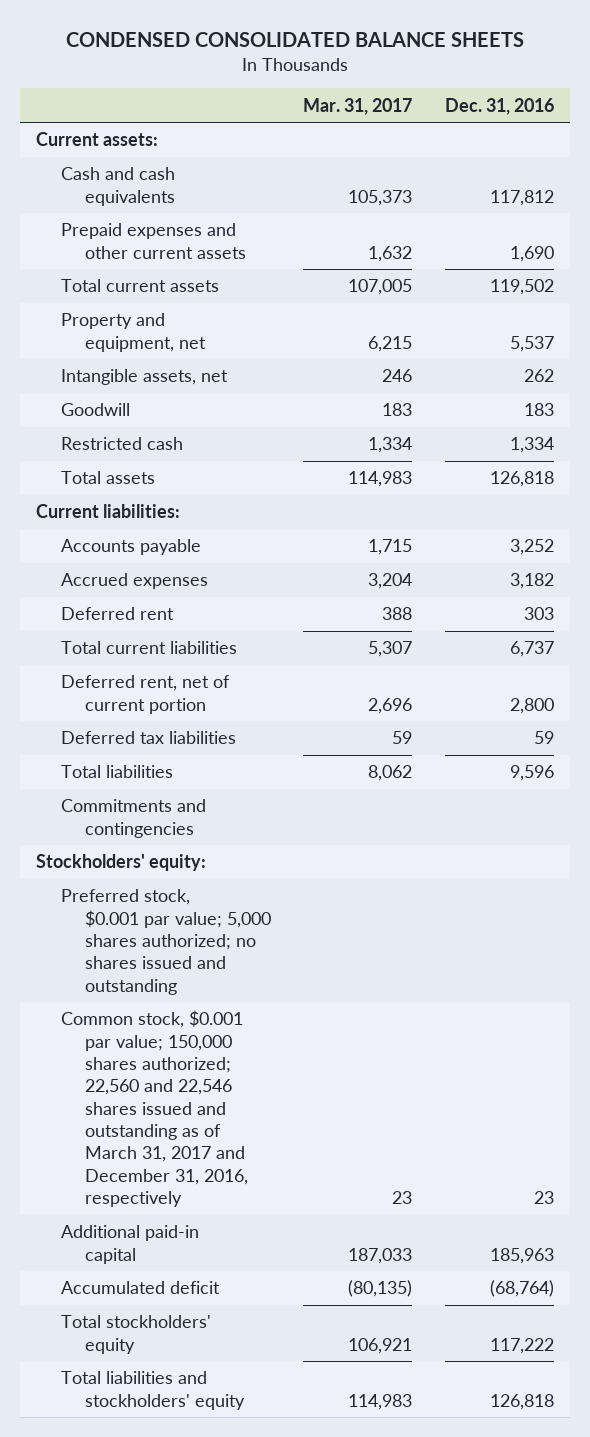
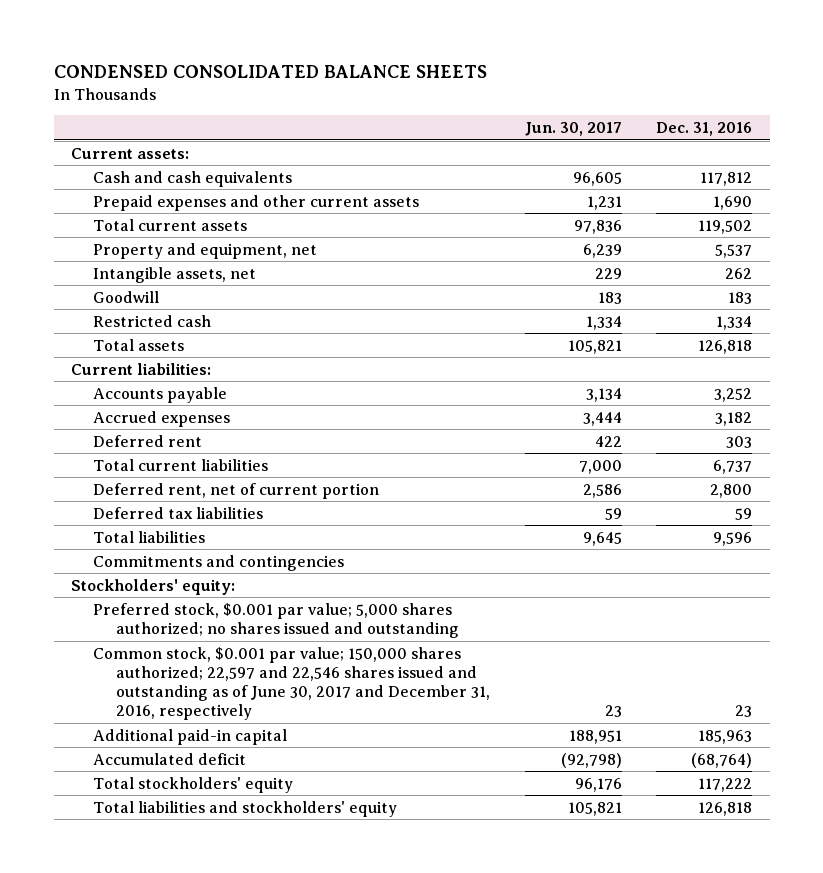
- | Mar. 31, 2017 | Dec. 31, 2016
+ | Jun. 30, 2017 | Dec. 31, 2016
- Common stock, $0.001 par value; 150,000 shares authorized; 22,560 and 22,546 shares issued and outstanding as of March 31, 2017 and December 31, 2016, respectively | 23 | 23
+ Common stock, $0.001 par value; 150,000 shares authorized; 22,597 and 22,546 shares issued and outstanding as of June 30, 2017 and December 31, 2016, respectively | 23 | 23

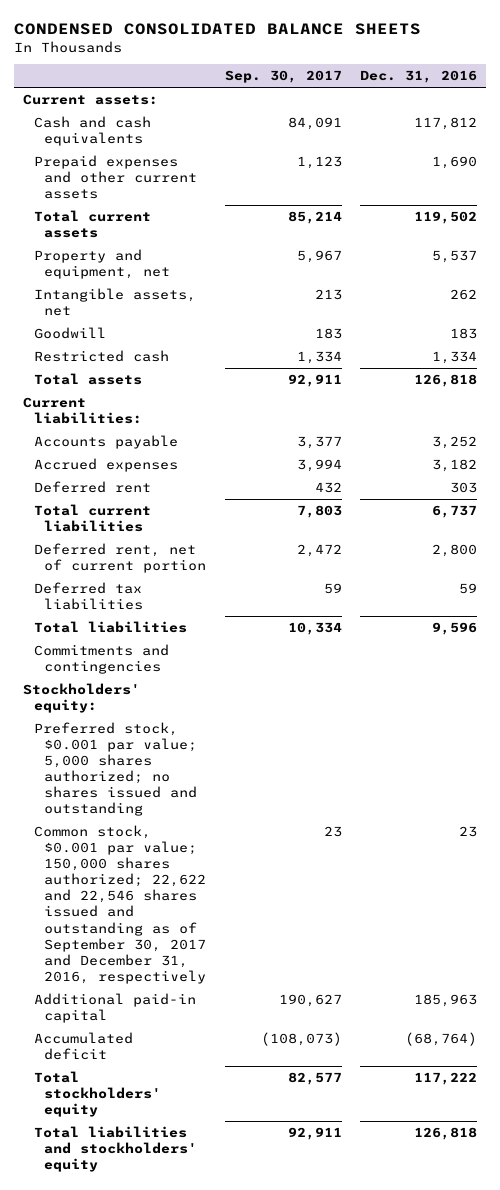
- | Jun. 30, 2017 | Dec. 31, 2016
+ | Sep. 30, 2017 | Dec. 31, 2016
- Common stock, $0.001 par value; 150,000 shares authorized; 22,597 and 22,546 shares issued and outstanding as of June 30, 2017 and December 31, 2016, respectively | 23 | 23
+ Common stock, $0.001 par value; 150,000 shares authorized; 22,622 and 22,546 shares issued and outstanding as of September 30, 2017 and December 31, 2016, respectively | 23 | 23

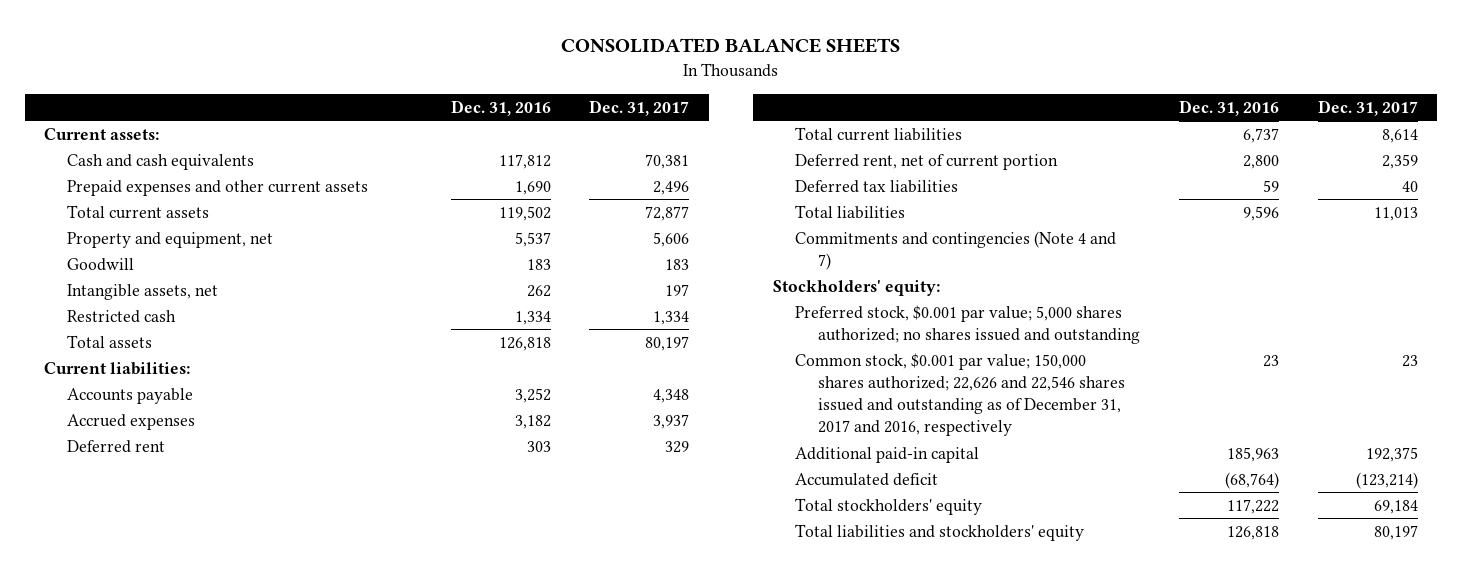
- CONDENSED CONSOLIDATED BALANCE SHEETS
+ CONSOLIDATED BALANCE SHEETS
- | Sep. 30, 2017 | Dec. 31, 2016
+ | Dec. 31, 2016 | Dec. 31, 2017
moved down: Intangible assets, net | 262 | 197
- Commitments and contingencies
+ Commitments and contingencies (Note 4 and 7)
- Common stock, $0.001 par value; 150,000 shares authorized; 22,622 and 22,546 shares issued and outstanding as of September 30, 2017 and December 31, 2016, respectively | 23 | 23
+ Common stock, $0.001 par value; 150,000 shares authorized; 22,626 and 22,546 shares issued and outstanding as of December 31, 2017 and 2016, respectively | 23 | 23

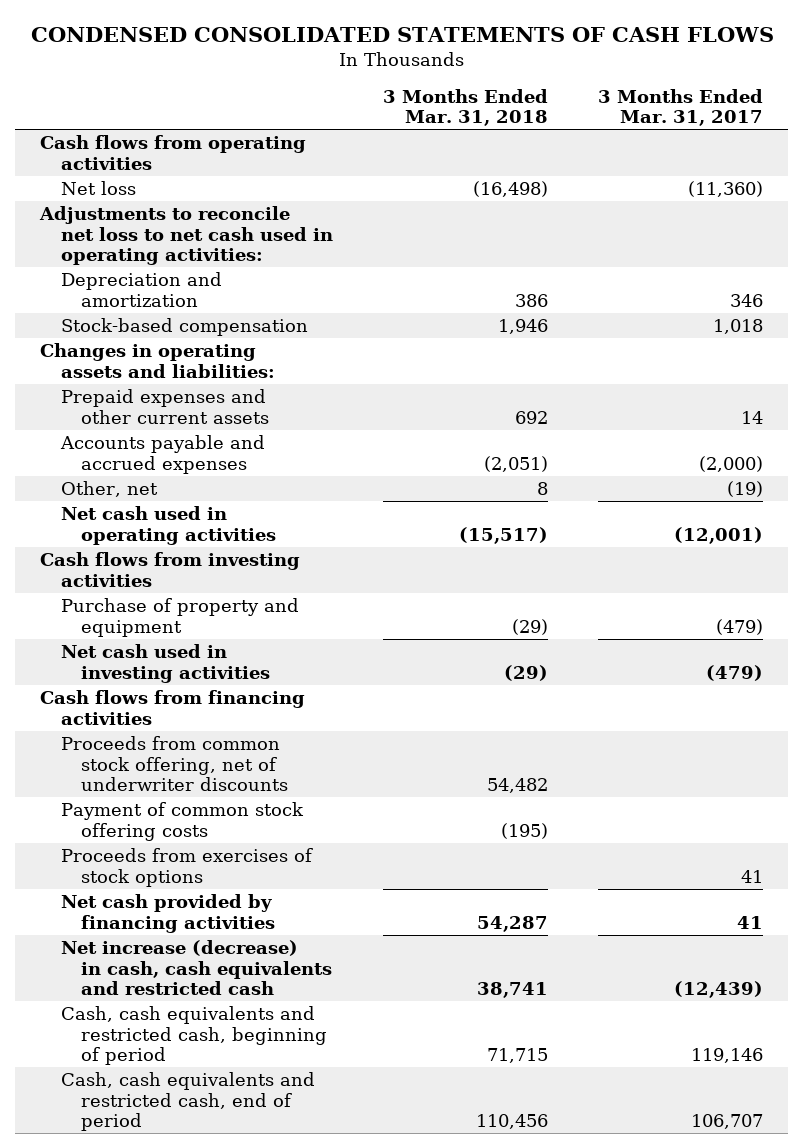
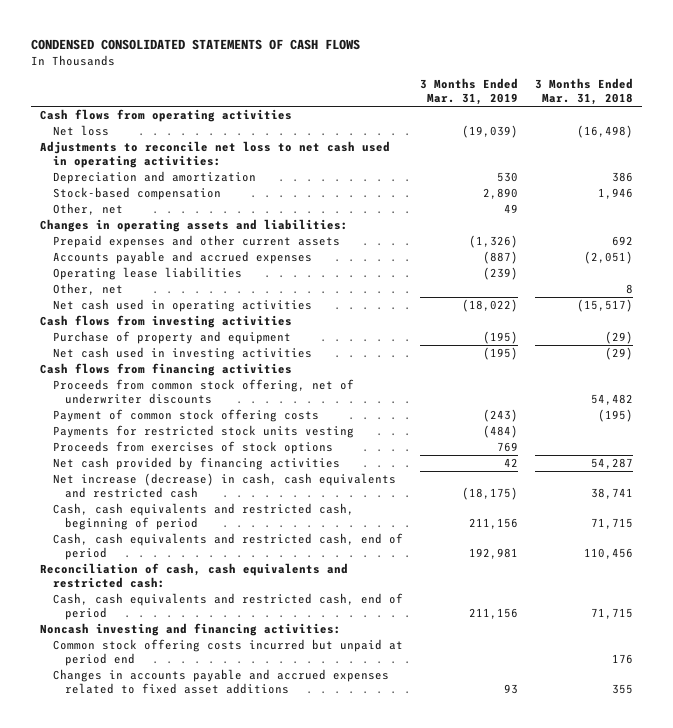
- | 3 Months Ended Mar. 31, 2018 | 3 Months Ended Mar. 31, 2017
+ | 3 Months Ended Mar. 31, 2019 | 3 Months Ended Mar. 31, 2018
+ Other, net | 49 |
+ Operating lease liabilities | (239) |
+ Payments for restricted stock units vesting | (484) |
+ Reconciliation of cash, cash equivalents and restricted cash:
+ Cash, cash equivalents and restricted cash, end of period | 211,156 | 71,715
+ Noncash investing and financing activities:
+ Common stock offering costs incurred but unpaid at period end | | 176
+ Changes in accounts payable and accrued expenses related to fixed asset additions | 93 | 355

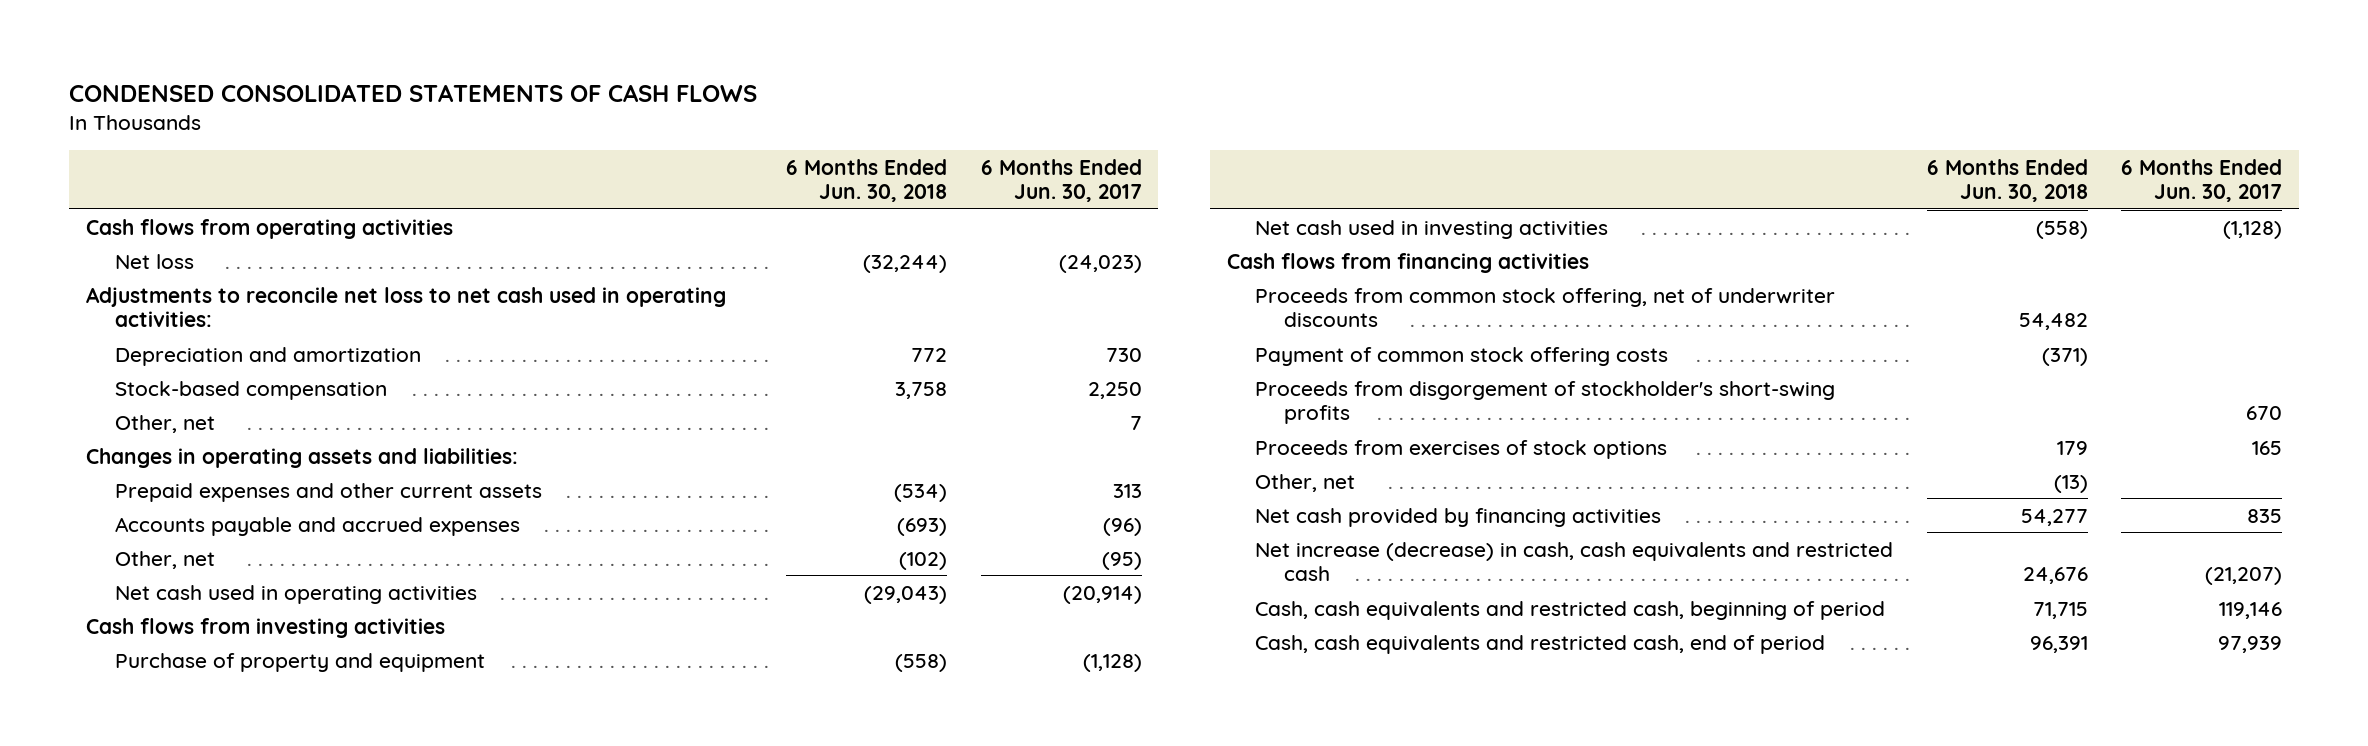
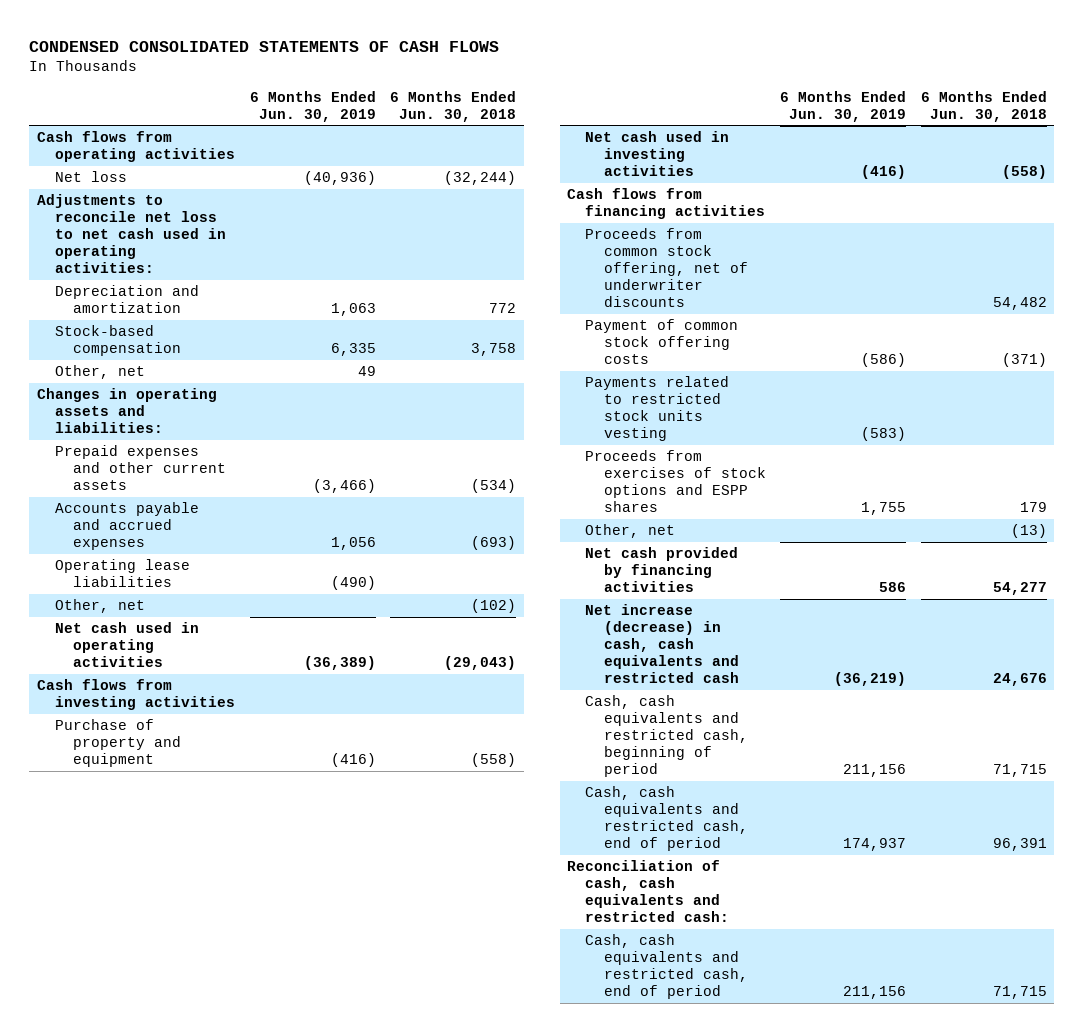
- | 6 Months Ended Jun. 30, 2018 | 6 Months Ended Jun. 30, 2017
+ | 6 Months Ended Jun. 30, 2019 | 6 Months Ended Jun. 30, 2018
+ Operating lease liabilities | (490) |
- Proceeds from disgorgement of stockholder's short-swing profits | | 670
- Proceeds from exercises of stock options | 179 | 165
+ Payments related to restricted stock units vesting | (583) |
+ Proceeds from exercises of stock options and ESPP shares | 1,755 | 179
+ Reconciliation of cash, cash equivalents and restricted cash:
+ Cash, cash equivalents and restricted cash, end of period | 211,156 | 71,715

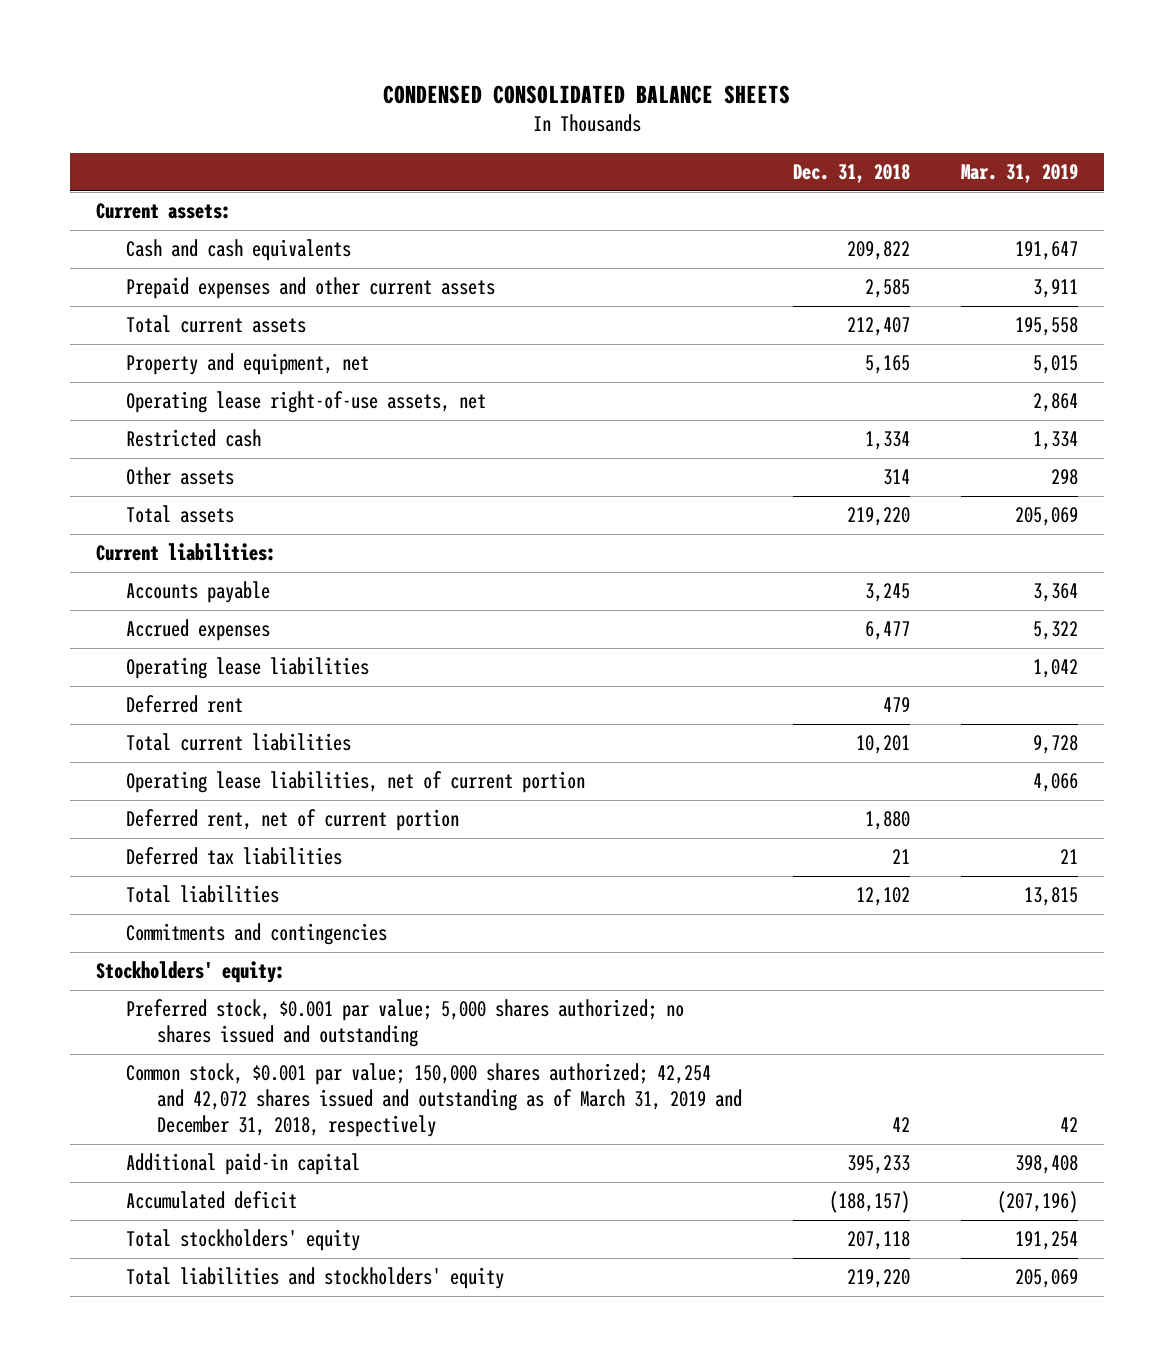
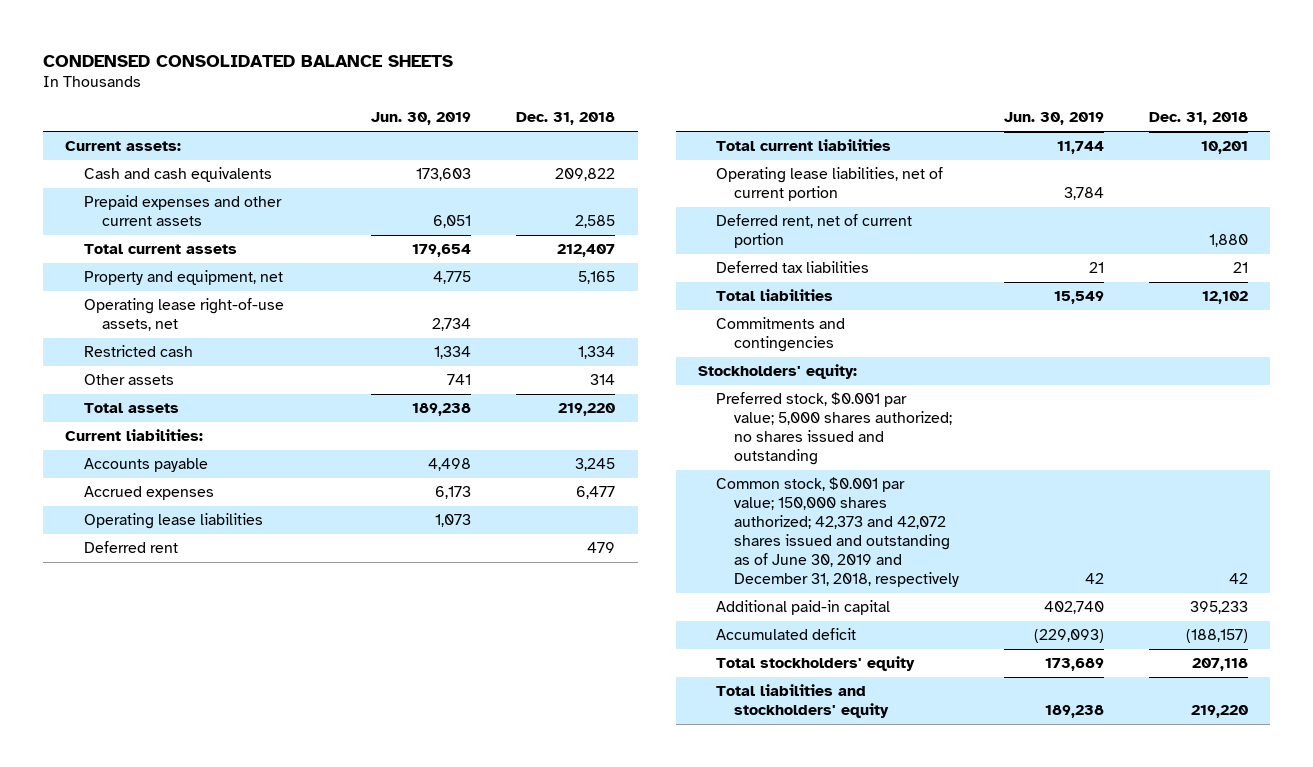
- | Dec. 31, 2018 | Mar. 31, 2019
+ | Jun. 30, 2019 | Dec. 31, 2018
- Common stock, $0.001 par value; 150,000 shares authorized; 42,254 and 42,072 shares issued and outstanding as of March 31, 2019 and December 31, 2018, respectively | 42 | 42
+ Common stock, $0.001 par value; 150,000 shares authorized; 42,373 and 42,072 shares issued and outstanding as of June 30, 2019 and December 31, 2018, respectively | 42 | 42

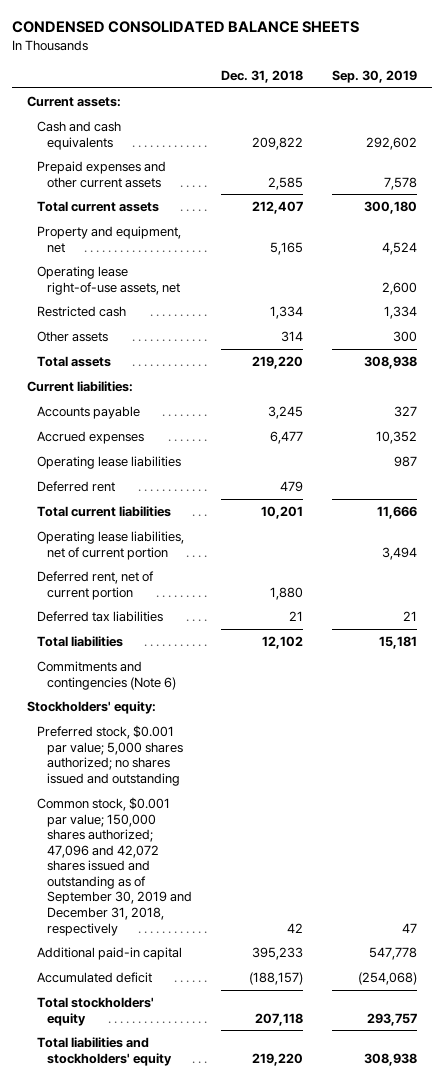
- | Jun. 30, 2019 | Dec. 31, 2018
+ | Dec. 31, 2018 | Sep. 30, 2019
- Commitments and contingencies
+ Commitments and contingencies (Note 6)
- Common stock, $0.001 par value; 150,000 shares authorized; 42,373 and 42,072 shares issued and outstanding as of June 30, 2019 and December 31, 2018, respectively | 42 | 42
+ Common stock, $0.001 par value; 150,000 shares authorized; 47,096 and 42,072 shares issued and outstanding as of September 30, 2019 and December 31, 2018, respectively | 42 | 47

